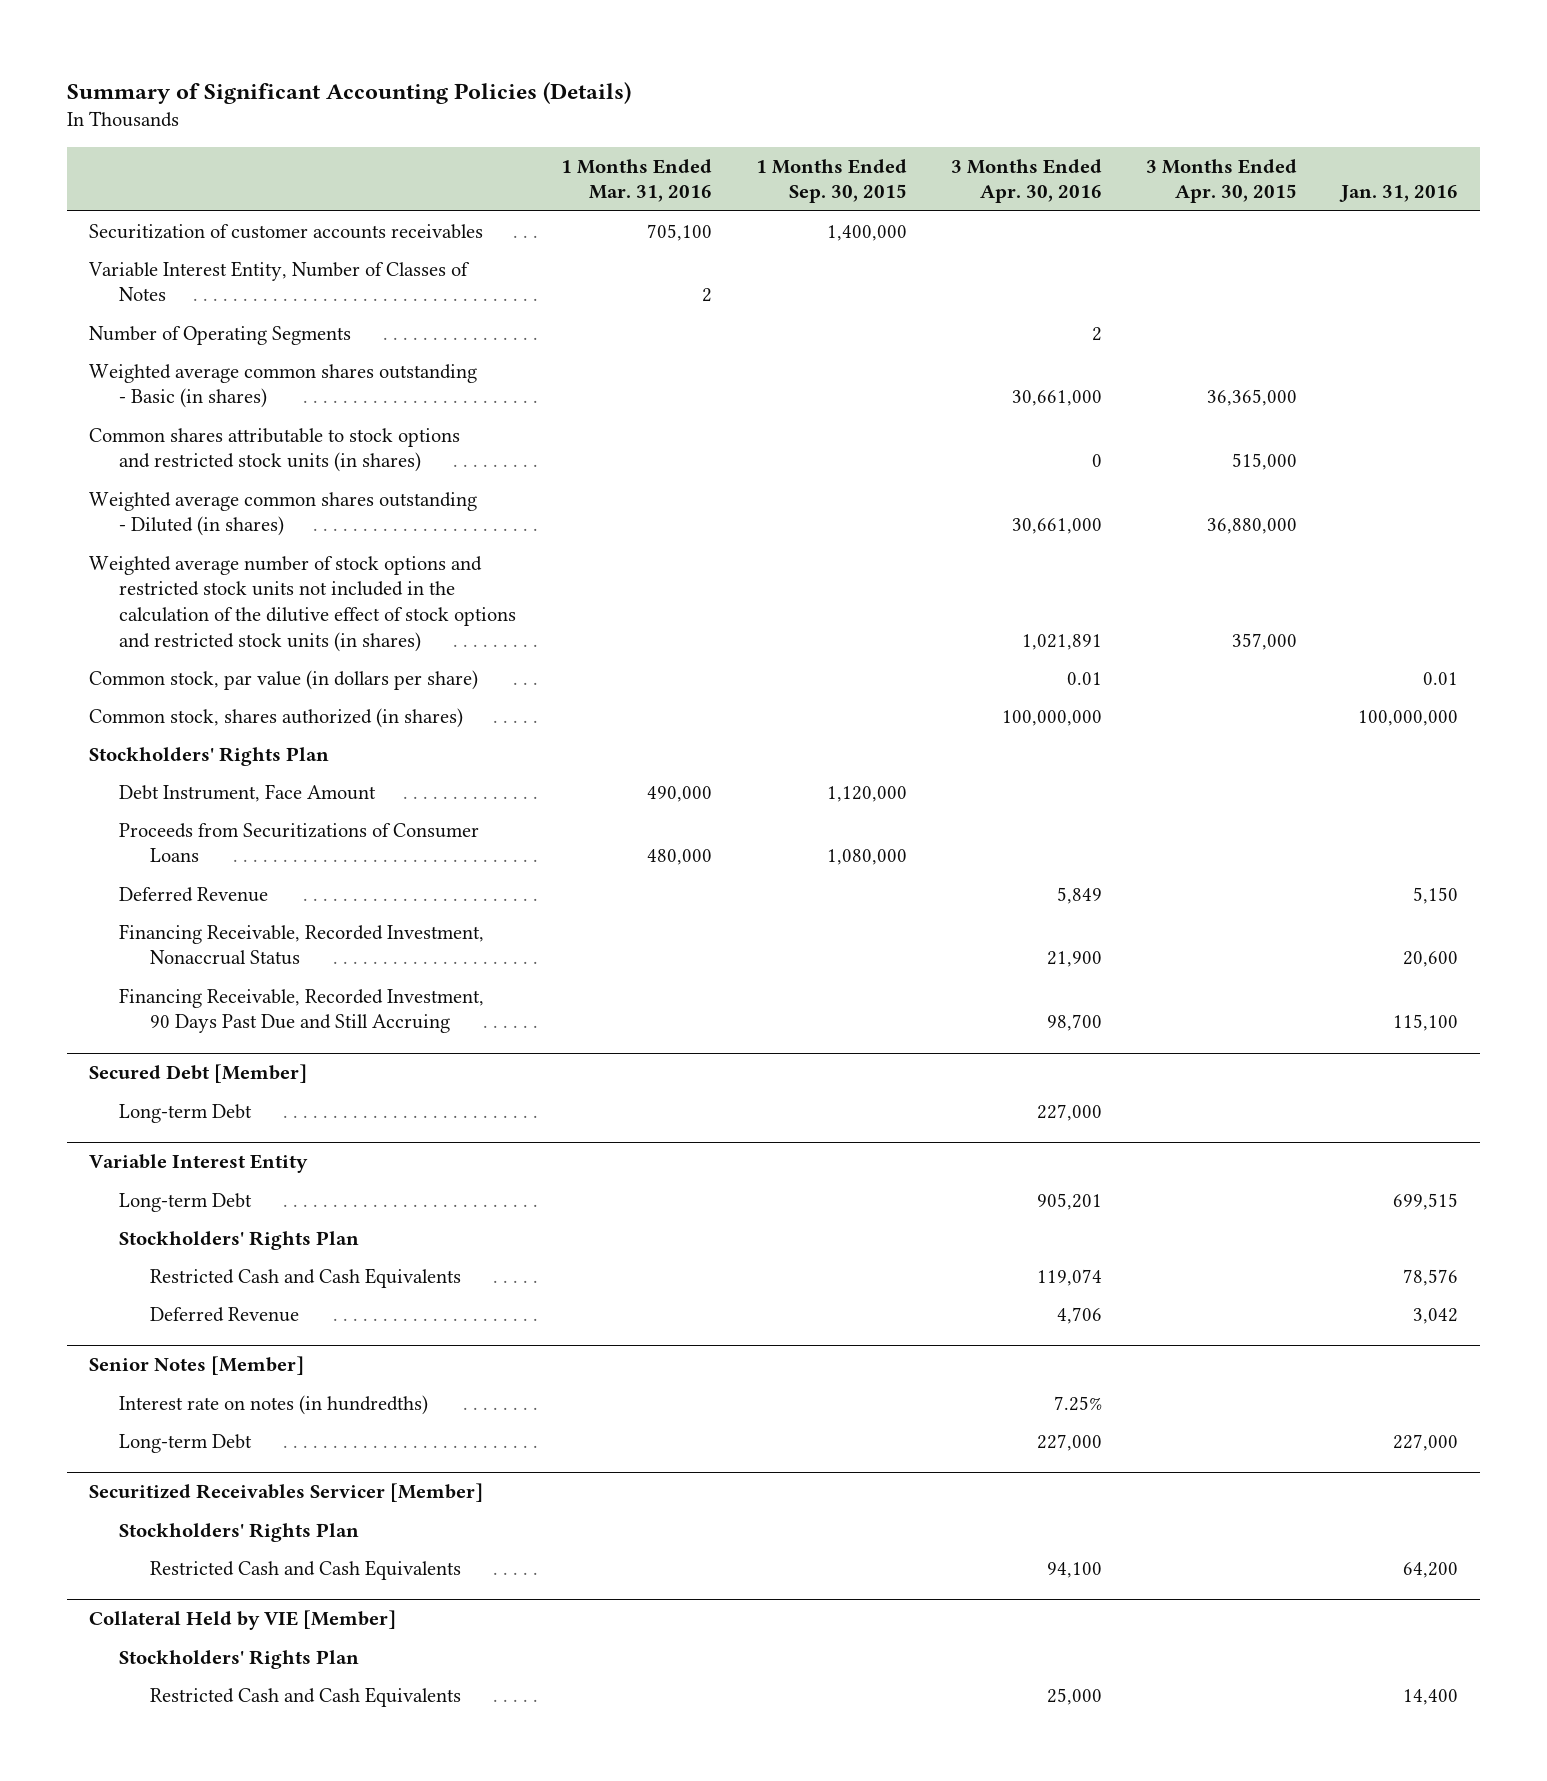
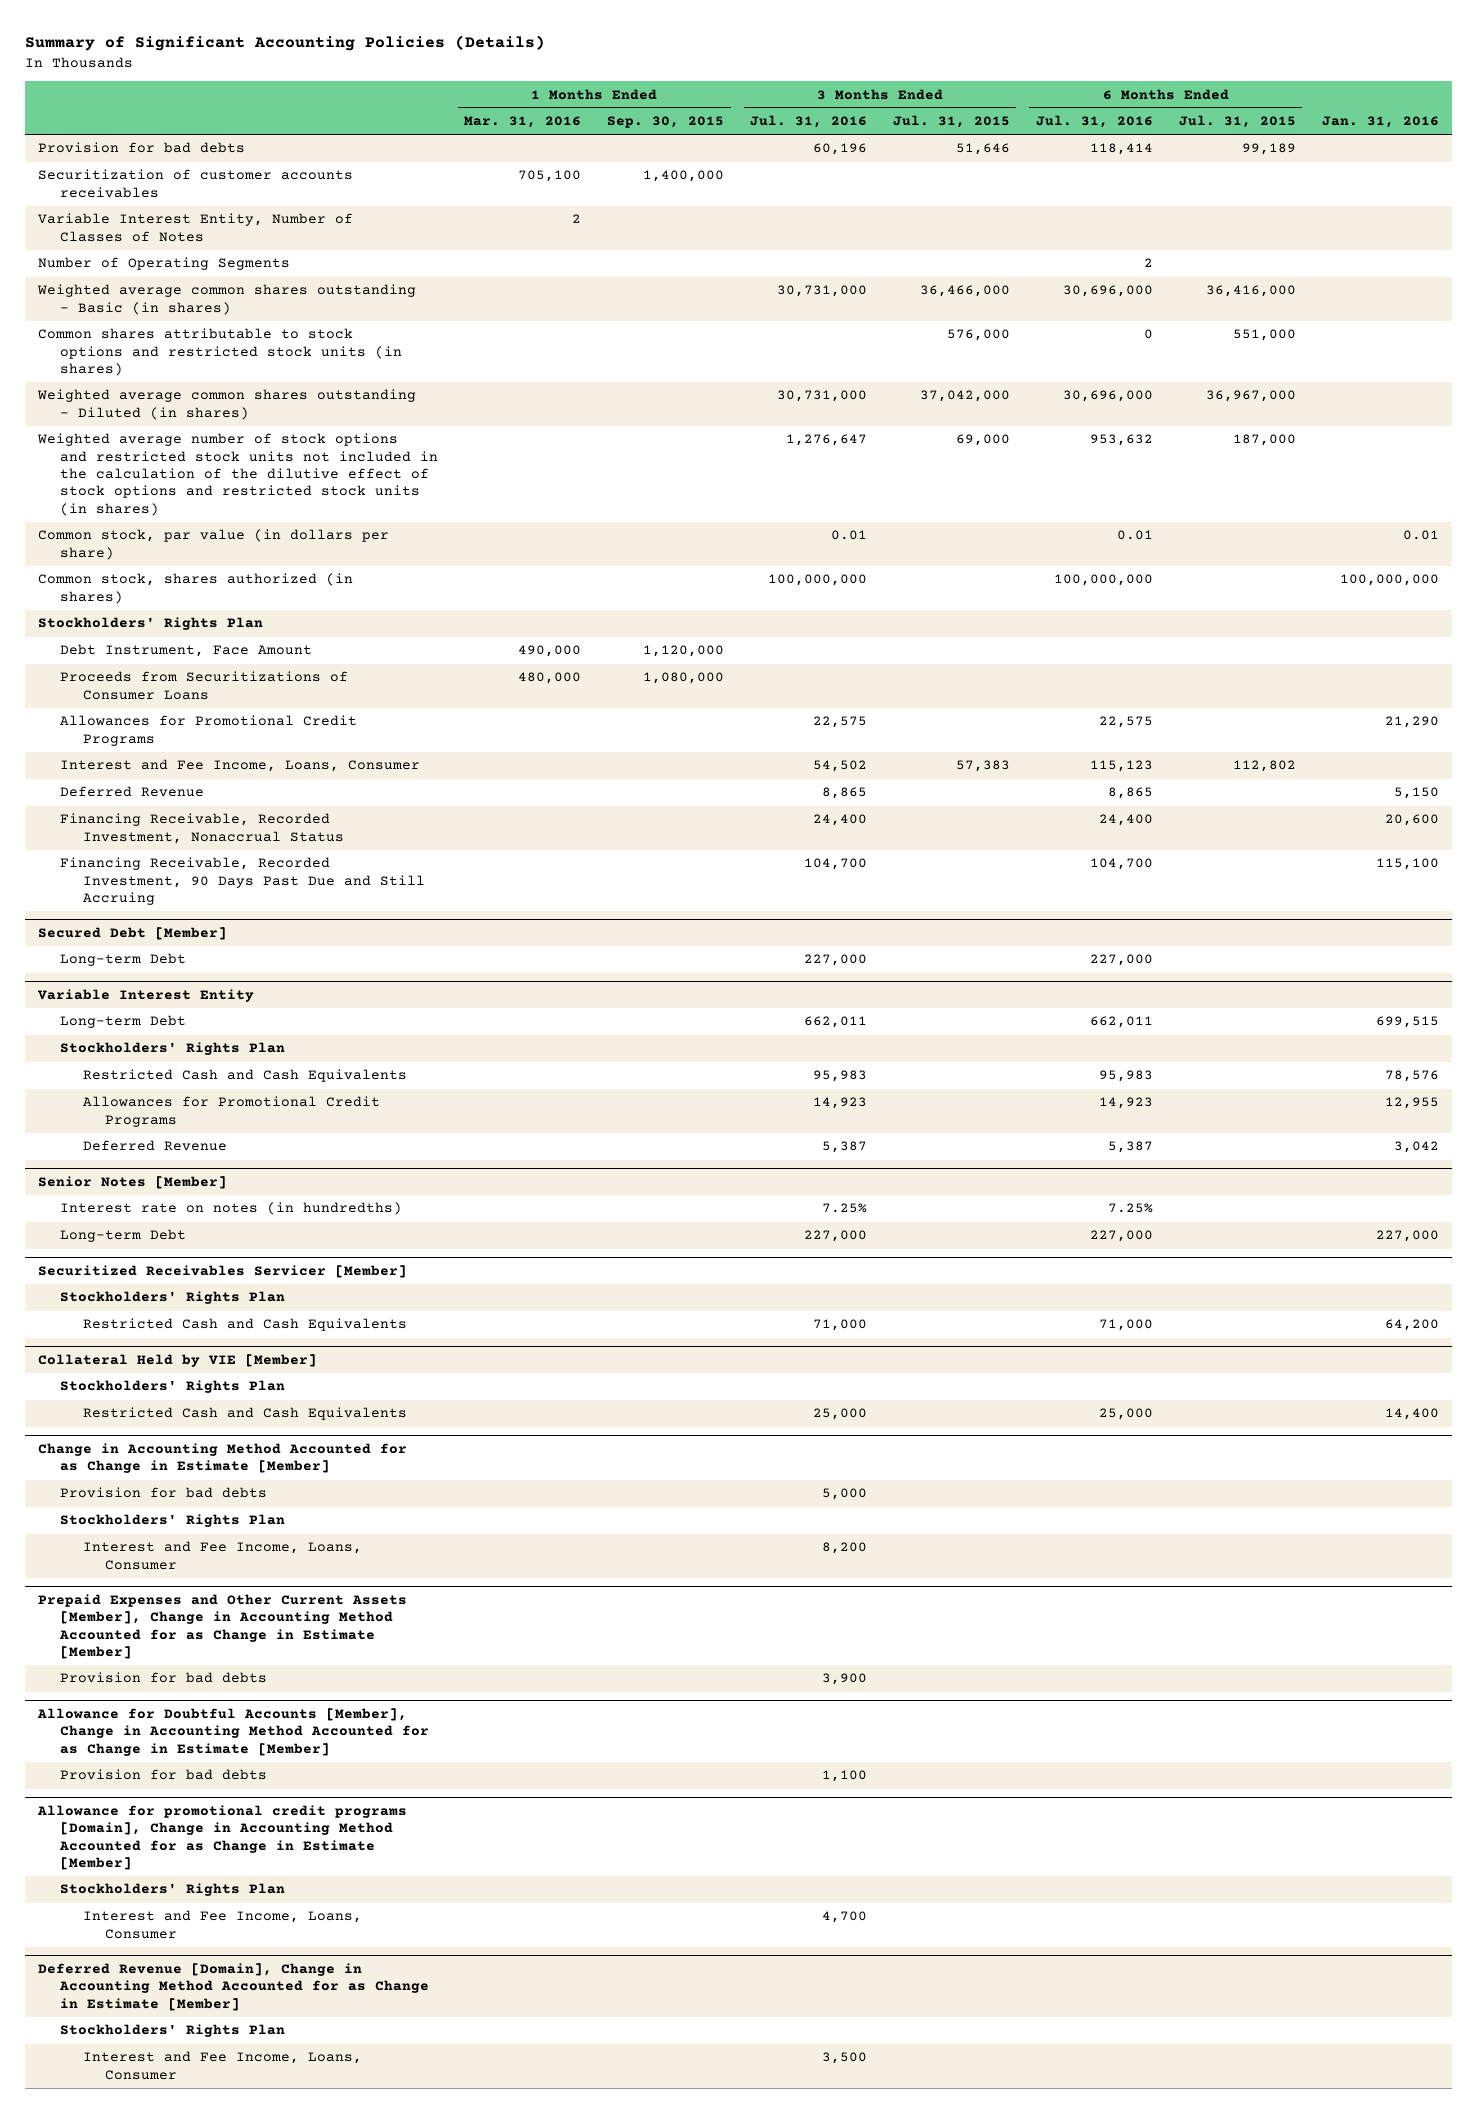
- | 1 Months Ended Mar. 31, 2016 | 1 Months Ended Sep. 30, 2015 | 3 Months Ended Apr. 30, 2016 | 3 Months Ended Apr. 30, 2015 | Jan. 31, 2016
+ | 1 Months Ended Mar. 31, 2016 | 1 Months Ended Sep. 30, 2015 | 3 Months Ended Jul. 31, 2016 | 3 Months Ended Jul. 31, 2015 | 6 Months Ended Jul. 31, 2016 | 6 Months Ended Jul. 31, 2015 | Jan. 31, 2016
+ Provision for bad debts | | | 60,196 | 51,646 | 118,414 | 99,189 |
+ Allowances for Promotional Credit Programs | | | 22,575 | | 22,575 | | 21,290
+ Interest and Fee Income, Loans, Consumer | | | 54,502 | 57,383 | 115,123 | 112,802 |
@ Variable Interest Entity
+ Allowances for Promotional Credit Programs | | | 14,923 | | 14,923 | | 12,955
+ Change in Accounting Method Accounted for as Change in Estimate [Member]
+ Provision for bad debts | | | 5,000 | | | |
+ Stockholders' Rights Plan
+ Interest and Fee Income, Loans, Consumer | | | 8,200 | | | |
+ Prepaid Expenses and Other Current Assets [Member], Change in Accounting Method Accounted for as Change in Estimate [Member]
+ Provision for bad debts | | | 3,900 | | | |
+ Allowance for Doubtful Accounts [Member], Change in Accounting Method Accounted for as Change in Estimate [Member]
+ Provision for bad debts | | | 1,100 | | | |
+ Allowance for promotional credit programs [Domain], Change in Accounting Method Accounted for as Change in Estimate [Member]
+ Stockholders' Rights Plan
+ Interest and Fee Income, Loans, Consumer | | | 4,700 | | | |
+ Deferred Revenue [Domain], Change in Accounting Method Accounted for as Change in Estimate [Member]
+ Stockholders' Rights Plan
+ Interest and Fee Income, Loans, Consumer | | | 3,500 | | | |

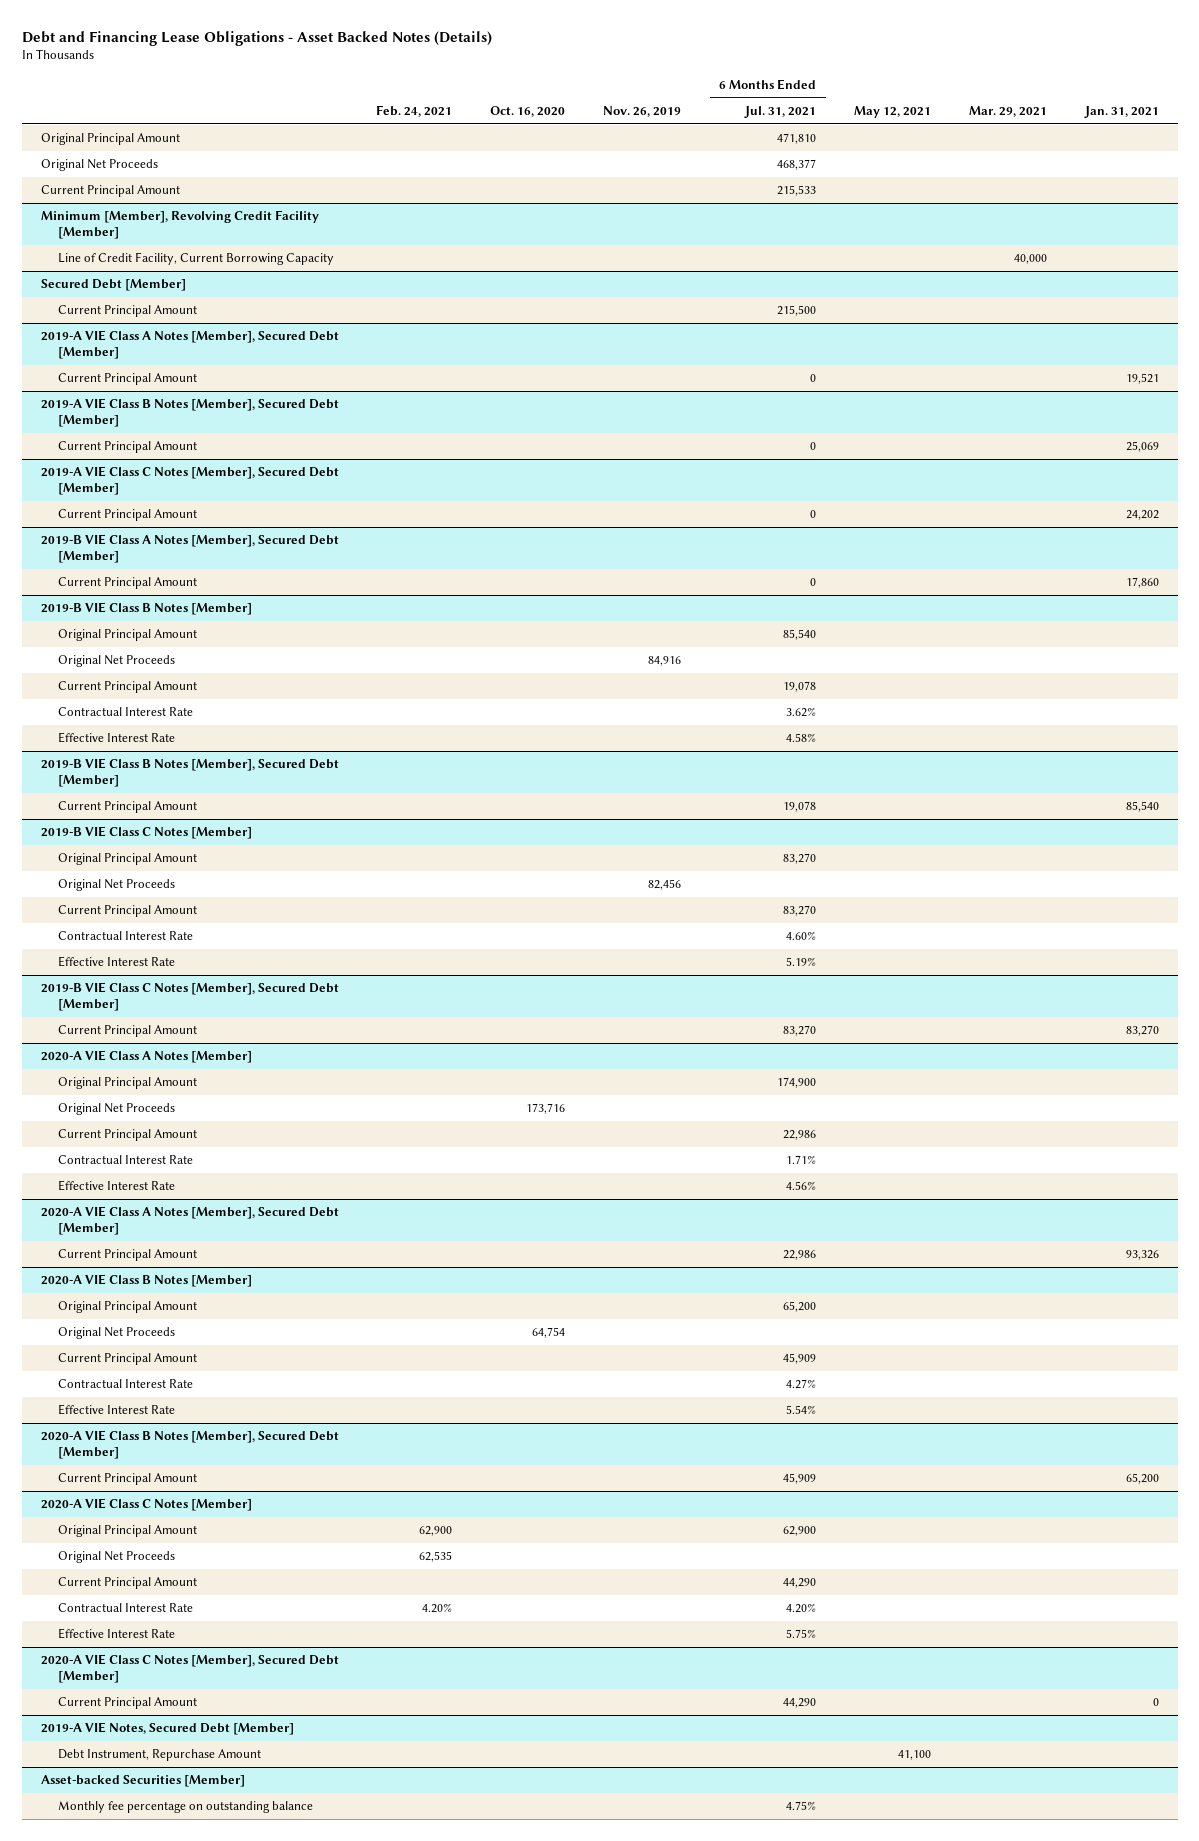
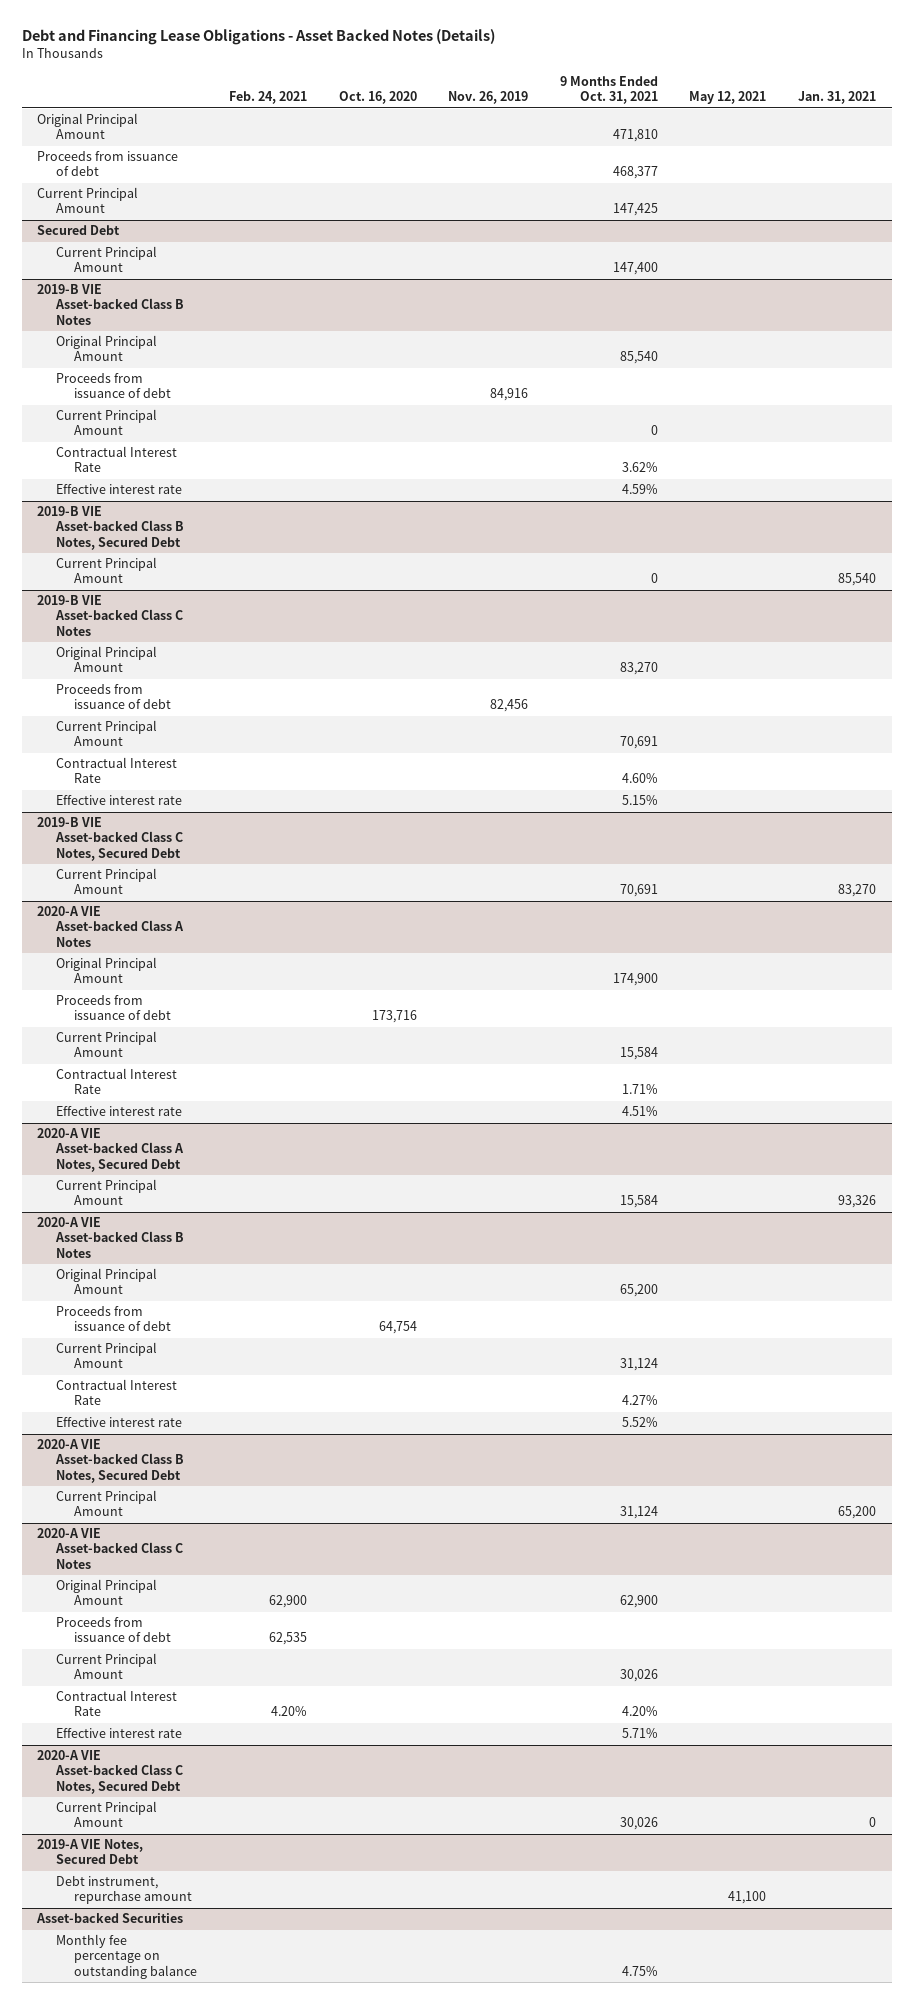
- | Feb. 24, 2021 | Oct. 16, 2020 | Nov. 26, 2019 | 6 Months Ended Jul. 31, 2021 | May 12, 2021 | Mar. 29, 2021 | Jan. 31, 2021
+ | Feb. 24, 2021 | Oct. 16, 2020 | Nov. 26, 2019 | 9 Months Ended Oct. 31, 2021 | May 12, 2021 | Jan. 31, 2021
- Original Net Proceeds | | | | 468,377 | | |
+ Proceeds from issuance of debt | | | | 468,377 | |
- Minimum [Member], Revolving Credit Facility [Member]
- Line of Credit Facility, Current Borrowing Capacity | | | | | | 40,000 |
- Secured Debt [Member]
+ Secured Debt
- 2019-A VIE Class A Notes [Member], Secured Debt [Member]
- Current Principal Amount | | | | 0 | | | 19,521
- 2019-A VIE Class B Notes [Member], Secured Debt [Member]
- Current Principal Amount | | | | 0 | | | 25,069
- 2019-A VIE Class C Notes [Member], Secured Debt [Member]
- Current Principal Amount | | | | 0 | | | 24,202
- 2019-B VIE Class A Notes [Member], Secured Debt [Member]
- Current Principal Amount | | | | 0 | | | 17,860
- 2019-B VIE Class B Notes [Member]
+ 2019-B VIE Asset-backed Class B Notes
- Original Net Proceeds | | | 84,916 | | | |
+ Proceeds from issuance of debt | | | 84,916 | | |
- Effective Interest Rate | | | | 4.58% | | |
- 2019-B VIE Class B Notes [Member], Secured Debt [Member]
+ Effective interest rate | | | | 4.59% | |
+ 2019-B VIE Asset-backed Class B Notes, Secured Debt
- 2019-B VIE Class C Notes [Member]
+ 2019-B VIE Asset-backed Class C Notes
- Original Net Proceeds | | | 82,456 | | | |
+ Proceeds from issuance of debt | | | 82,456 | | |
- Effective Interest Rate | | | | 5.19% | | |
- 2019-B VIE Class C Notes [Member], Secured Debt [Member]
+ Effective interest rate | | | | 5.15% | |
+ 2019-B VIE Asset-backed Class C Notes, Secured Debt
- 2020-A VIE Class A Notes [Member]
+ 2020-A VIE Asset-backed Class A Notes
- Original Net Proceeds | | 173,716 | | | | |
+ Proceeds from issuance of debt | | 173,716 | | | |
- Effective Interest Rate | | | | 4.56% | | |
- 2020-A VIE Class A Notes [Member], Secured Debt [Member]
+ Effective interest rate | | | | 4.51% | |
+ 2020-A VIE Asset-backed Class A Notes, Secured Debt
- 2020-A VIE Class B Notes [Member]
+ 2020-A VIE Asset-backed Class B Notes
- Original Net Proceeds | | 64,754 | | | | |
+ Proceeds from issuance of debt | | 64,754 | | | |
- Effective Interest Rate | | | | 5.54% | | |
- 2020-A VIE Class B Notes [Member], Secured Debt [Member]
+ Effective interest rate | | | | 5.52% | |
+ 2020-A VIE Asset-backed Class B Notes, Secured Debt
- 2020-A VIE Class C Notes [Member]
+ 2020-A VIE Asset-backed Class C Notes
- Original Net Proceeds | 62,535 | | | | | |
+ Proceeds from issuance of debt | 62,535 | | | | |
- Effective Interest Rate | | | | 5.75% | | |
- 2020-A VIE Class C Notes [Member], Secured Debt [Member]
+ Effective interest rate | | | | 5.71% | |
+ 2020-A VIE Asset-backed Class C Notes, Secured Debt
- 2019-A VIE Notes, Secured Debt [Member]
- Debt Instrument, Repurchase Amount | | | | | 41,100 | |
- Asset-backed Securities [Member]
+ 2019-A VIE Notes, Secured Debt
+ Debt instrument, repurchase amount | | | | | 41,100 |
+ Asset-backed Securities

